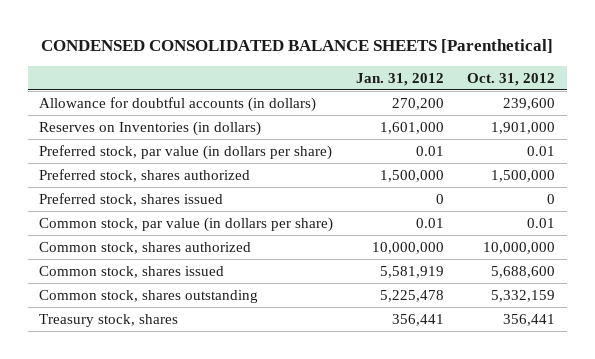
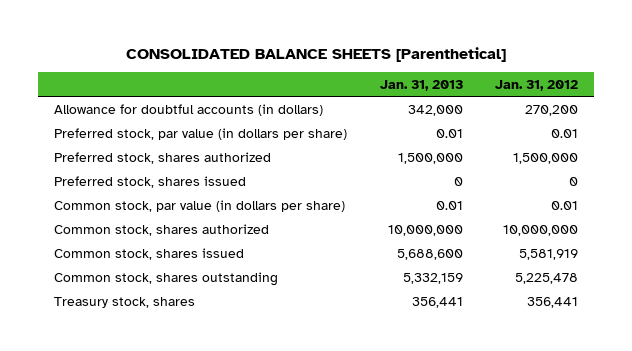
- CONDENSED CONSOLIDATED BALANCE SHEETS [Parenthetical]
+ CONSOLIDATED BALANCE SHEETS [Parenthetical]
- | Jan. 31, 2012 | Oct. 31, 2012
+ | Jan. 31, 2013 | Jan. 31, 2012
- Reserves on Inventories (in dollars) | 1,601,000 | 1,901,000

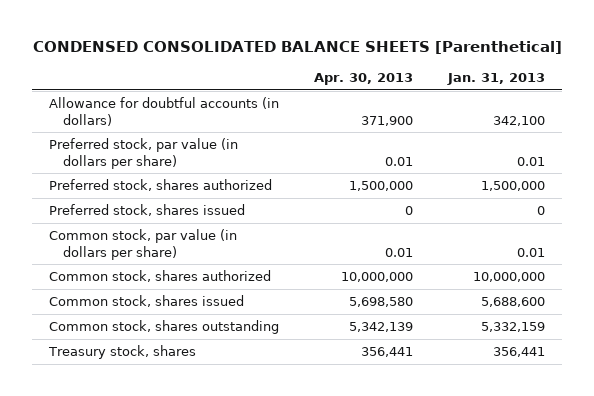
- CONSOLIDATED BALANCE SHEETS [Parenthetical]
+ CONDENSED CONSOLIDATED BALANCE SHEETS [Parenthetical]
- | Jan. 31, 2013 | Jan. 31, 2012
+ | Apr. 30, 2013 | Jan. 31, 2013
- Allowance for doubtful accounts (in dollars) | 342,000 | 270,200
+ Allowance for doubtful accounts (in dollars) | 371,900 | 342,100

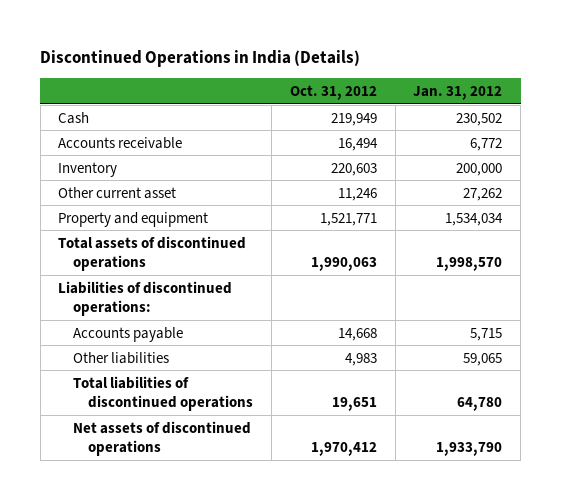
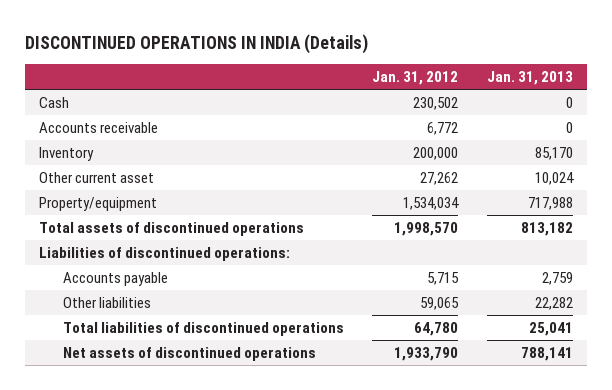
- Discontinued Operations in India (Details)
+ DISCONTINUED OPERATIONS IN INDIA (Details)
- | Oct. 31, 2012 | Jan. 31, 2012
+ | Jan. 31, 2012 | Jan. 31, 2013
- Property and equipment | 1,521,771 | 1,534,034
+ Property/equipment | 1,534,034 | 717,988

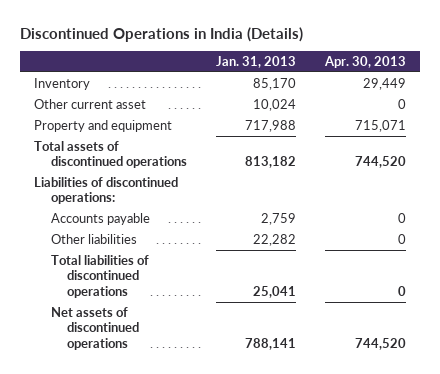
- DISCONTINUED OPERATIONS IN INDIA (Details)
+ Discontinued Operations in India (Details)
- | Jan. 31, 2012 | Jan. 31, 2013
+ | Jan. 31, 2013 | Apr. 30, 2013
- Cash | 230,502 | 0
- Accounts receivable | 6,772 | 0
- Property/equipment | 1,534,034 | 717,988
+ Property and equipment | 717,988 | 715,071

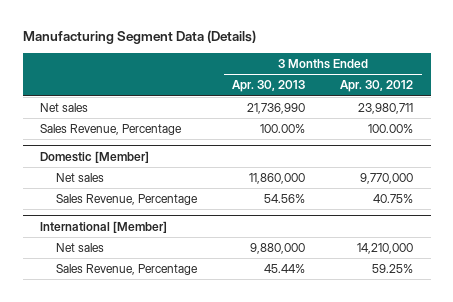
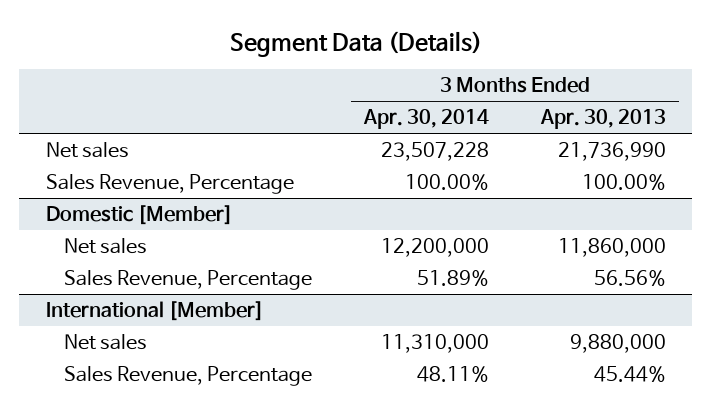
- Manufacturing Segment Data (Details)
+ Segment Data (Details)
- | 3 Months Ended Apr. 30, 2013 | 3 Months Ended Apr. 30, 2012
+ | 3 Months Ended Apr. 30, 2014 | 3 Months Ended Apr. 30, 2013
@ Domestic [Member]
- Sales Revenue, Percentage | 54.56% | 40.75%
+ Sales Revenue, Percentage | 51.89% | 56.56%

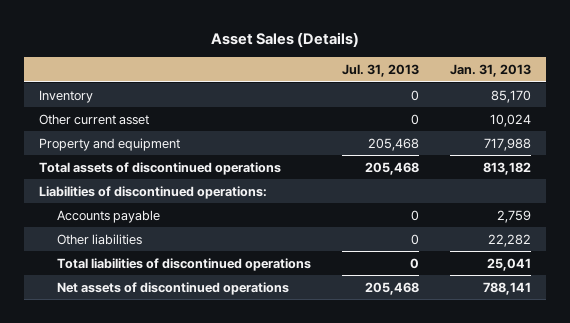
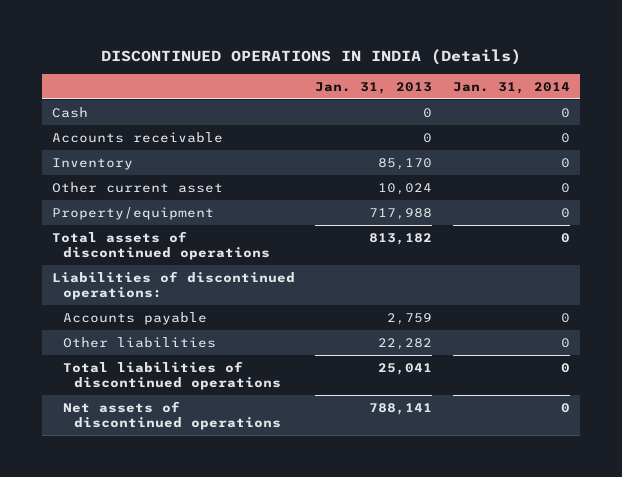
- Asset Sales (Details)
+ DISCONTINUED OPERATIONS IN INDIA (Details)
- | Jul. 31, 2013 | Jan. 31, 2013
+ | Jan. 31, 2013 | Jan. 31, 2014
+ Cash | 0 | 0
+ Accounts receivable | 0 | 0
- Property and equipment | 205,468 | 717,988
+ Property/equipment | 717,988 | 0

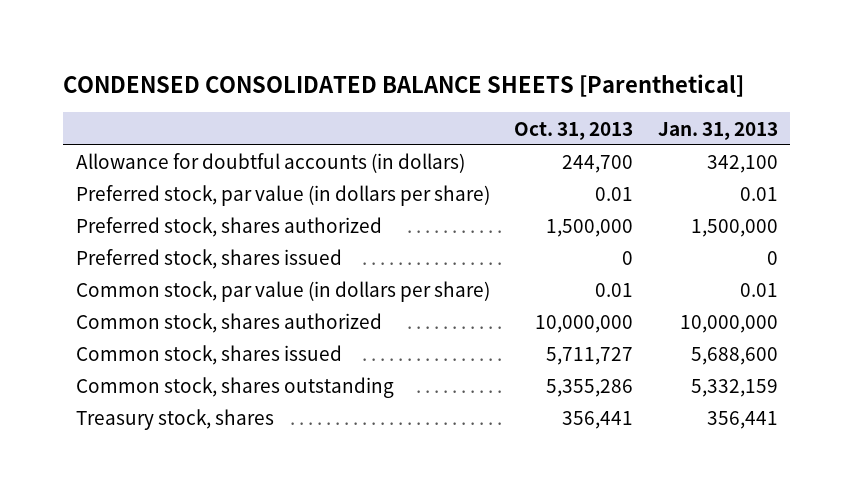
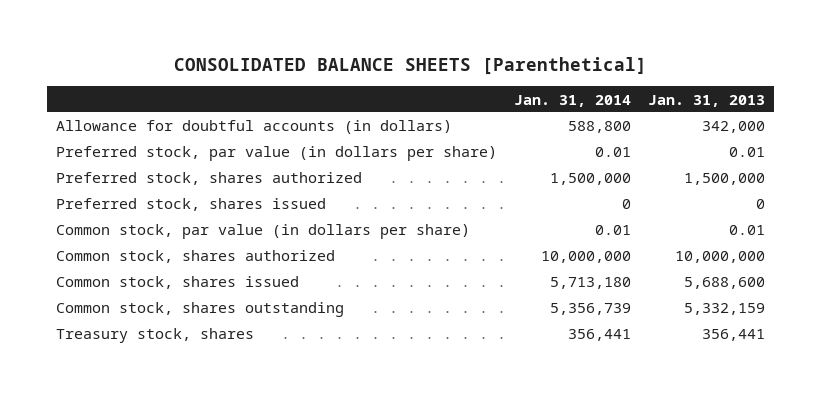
- CONDENSED CONSOLIDATED BALANCE SHEETS [Parenthetical]
+ CONSOLIDATED BALANCE SHEETS [Parenthetical]
- | Oct. 31, 2013 | Jan. 31, 2013
+ | Jan. 31, 2014 | Jan. 31, 2013
- Allowance for doubtful accounts (in dollars) | 244,700 | 342,100
+ Allowance for doubtful accounts (in dollars) | 588,800 | 342,000

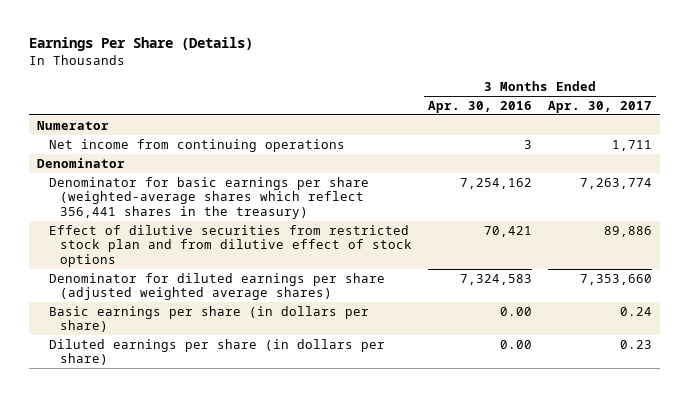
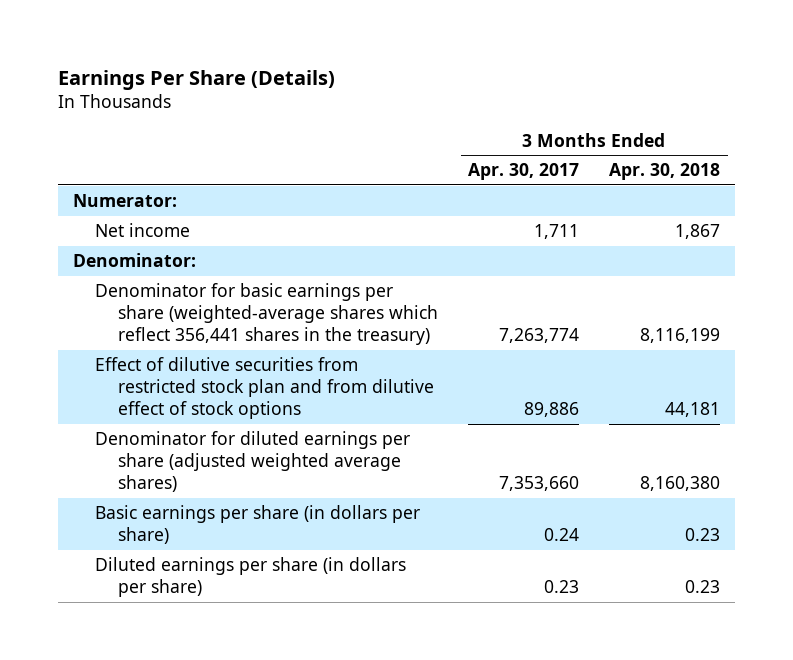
- | 3 Months Ended Apr. 30, 2016 | 3 Months Ended Apr. 30, 2017
+ | 3 Months Ended Apr. 30, 2017 | 3 Months Ended Apr. 30, 2018
- Numerator
- Net income from continuing operations | 3 | 1,711
- Denominator
+ Numerator:
+ Net income | 1,711 | 1,867
+ Denominator:

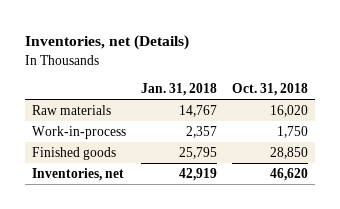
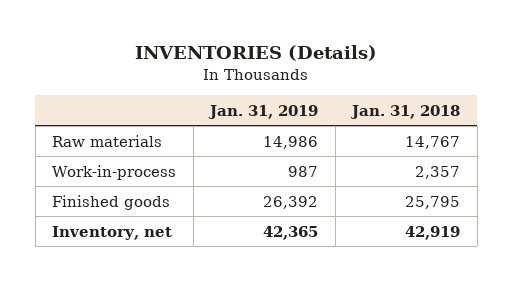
- Inventories, net (Details)
+ INVENTORIES (Details)
- | Jan. 31, 2018 | Oct. 31, 2018
+ | Jan. 31, 2019 | Jan. 31, 2018
- Inventories, net | 42,919 | 46,620
+ Inventory, net | 42,365 | 42,919

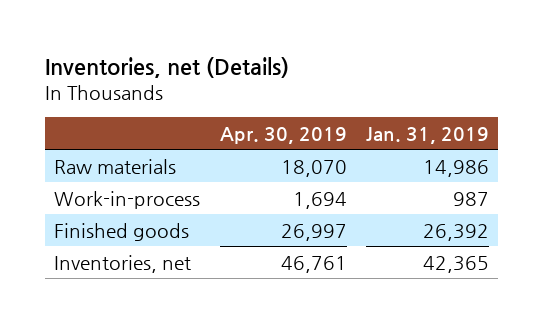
- INVENTORIES (Details)
+ Inventories, net (Details)
- | Jan. 31, 2019 | Jan. 31, 2018
+ | Apr. 30, 2019 | Jan. 31, 2019
- Inventory, net | 42,365 | 42,919
+ Inventories, net | 46,761 | 42,365

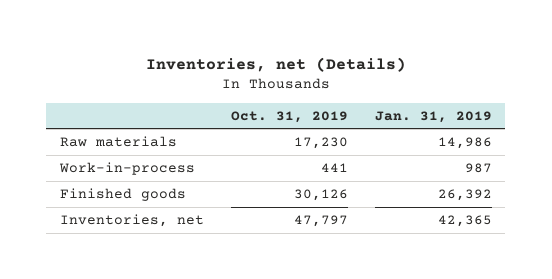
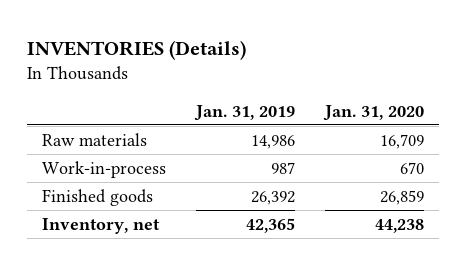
- Inventories, net (Details)
+ INVENTORIES (Details)
- | Oct. 31, 2019 | Jan. 31, 2019
+ | Jan. 31, 2019 | Jan. 31, 2020
- Inventories, net | 47,797 | 42,365
+ Inventory, net | 42,365 | 44,238

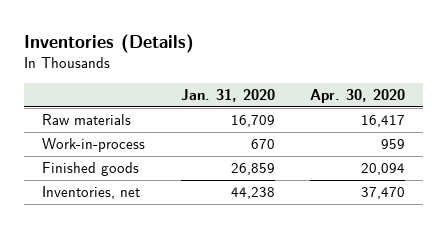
- INVENTORIES (Details)
+ Inventories (Details)
- | Jan. 31, 2019 | Jan. 31, 2020
+ | Jan. 31, 2020 | Apr. 30, 2020
- Inventory, net | 42,365 | 44,238
+ Inventories, net | 44,238 | 37,470

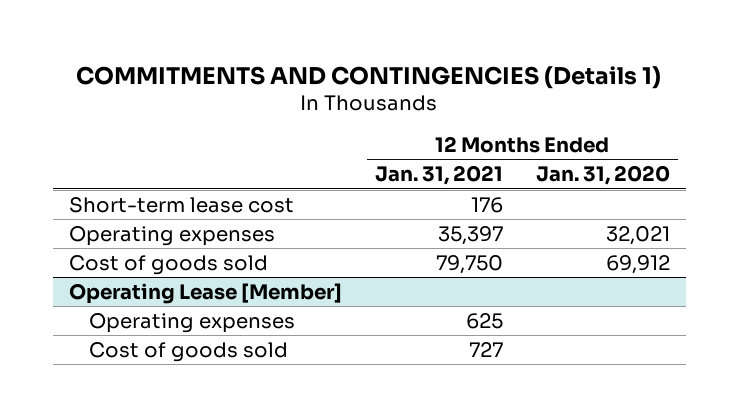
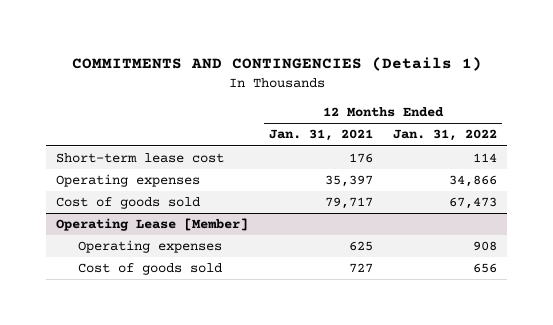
- | 12 Months Ended Jan. 31, 2021 | 12 Months Ended Jan. 31, 2020
+ | 12 Months Ended Jan. 31, 2021 | 12 Months Ended Jan. 31, 2022
- Cost of goods sold | 79,750 | 69,912
+ Cost of goods sold | 79,717 | 67,473

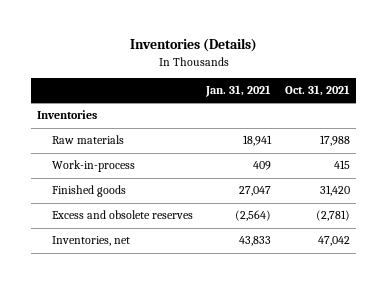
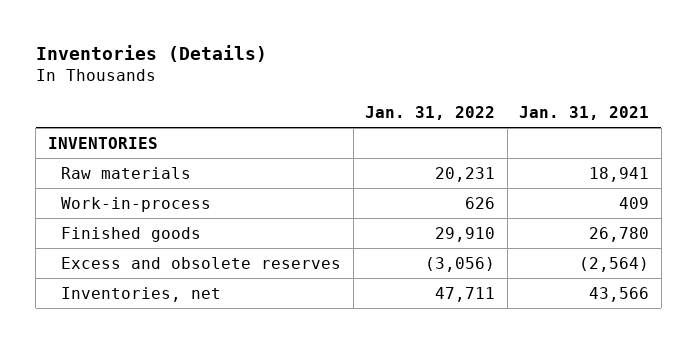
- | Jan. 31, 2021 | Oct. 31, 2021
+ | Jan. 31, 2022 | Jan. 31, 2021
- Inventories
+ INVENTORIES
- Finished goods | 27,047 | 31,420
+ Finished goods | 29,910 | 26,780
- Inventories, net | 43,833 | 47,042
+ Inventories, net | 47,711 | 43,566

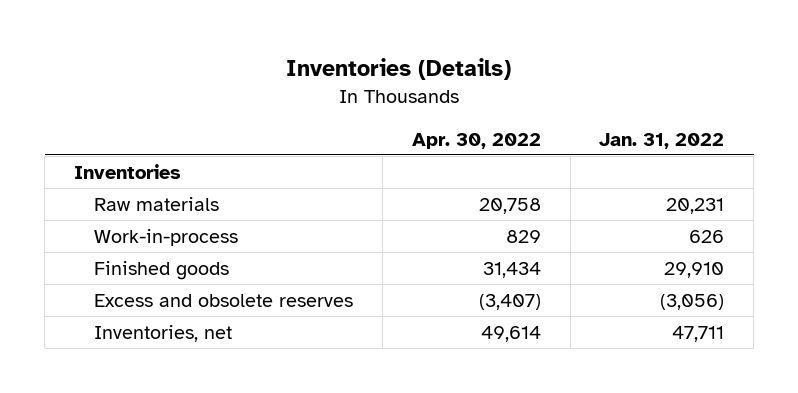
- | Jan. 31, 2022 | Jan. 31, 2021
+ | Apr. 30, 2022 | Jan. 31, 2022
- INVENTORIES
+ Inventories

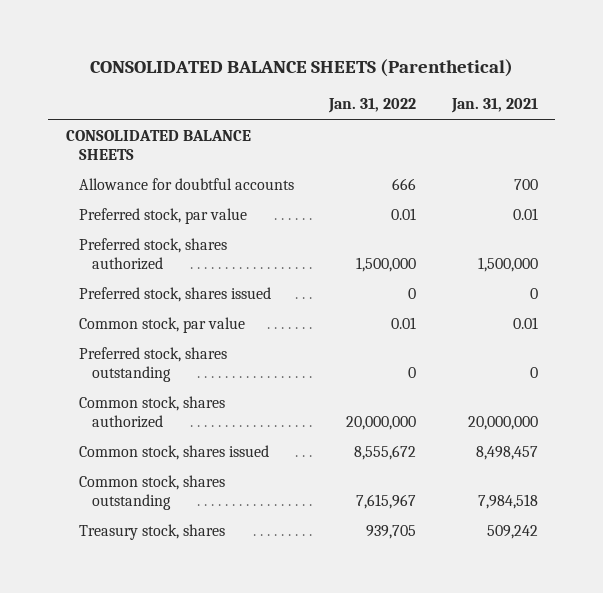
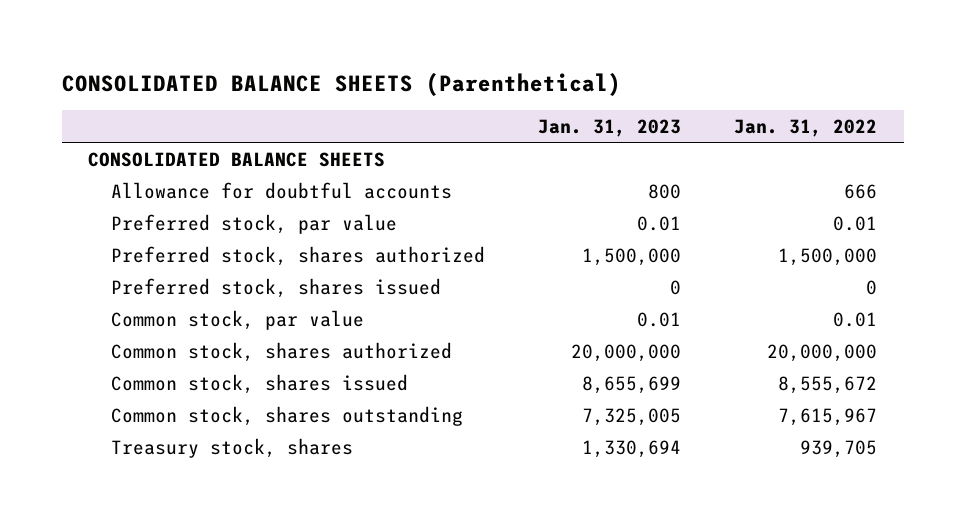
- | Jan. 31, 2022 | Jan. 31, 2021
+ | Jan. 31, 2023 | Jan. 31, 2022
- Preferred stock, shares outstanding | 0 | 0

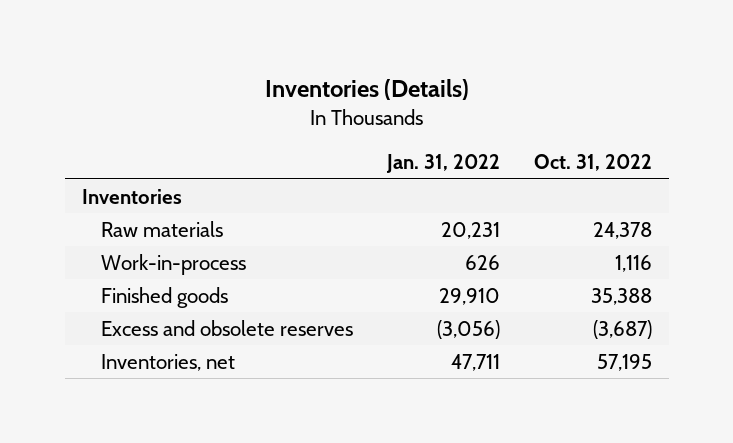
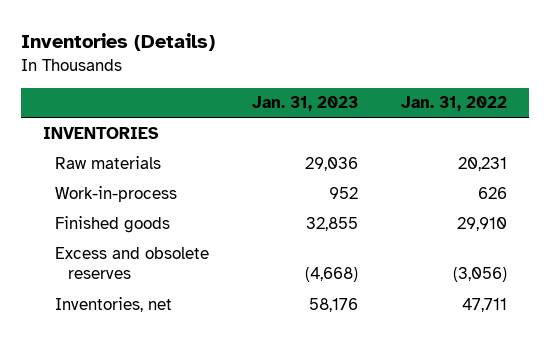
- | Jan. 31, 2022 | Oct. 31, 2022
+ | Jan. 31, 2023 | Jan. 31, 2022
- Inventories
+ INVENTORIES

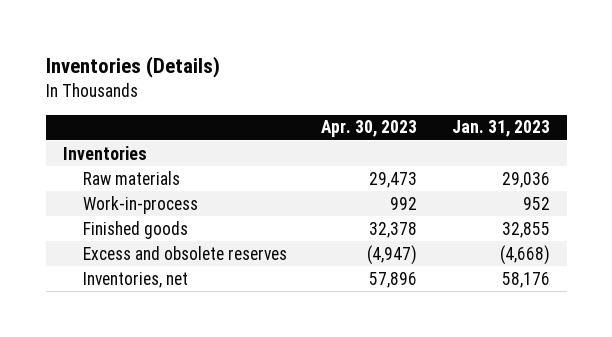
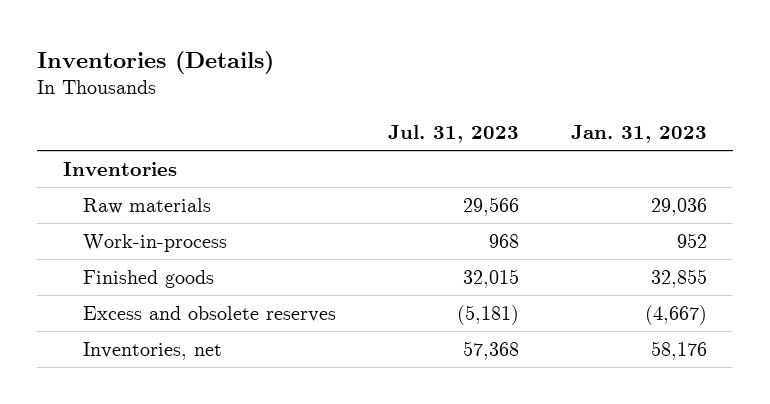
- | Apr. 30, 2023 | Jan. 31, 2023
+ | Jul. 31, 2023 | Jan. 31, 2023
- Excess and obsolete reserves | (4,947) | (4,668)
+ Excess and obsolete reserves | (5,181) | (4,667)

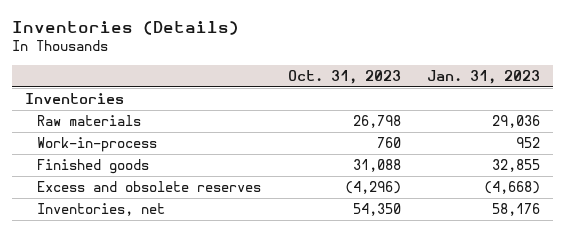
- | Jul. 31, 2023 | Jan. 31, 2023
+ | Oct. 31, 2023 | Jan. 31, 2023
- Excess and obsolete reserves | (5,181) | (4,667)
+ Excess and obsolete reserves | (4,296) | (4,668)

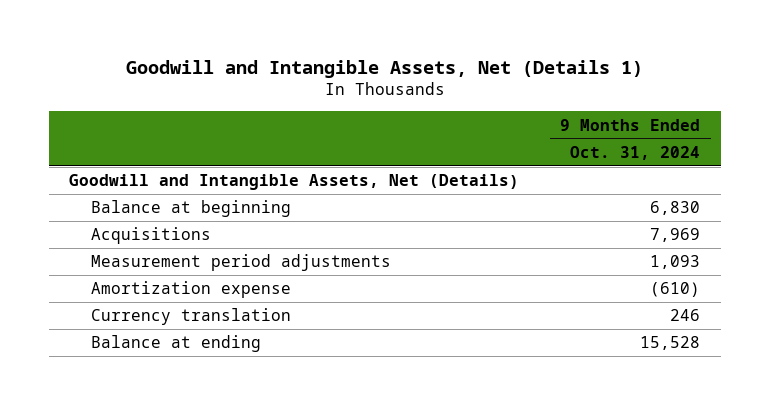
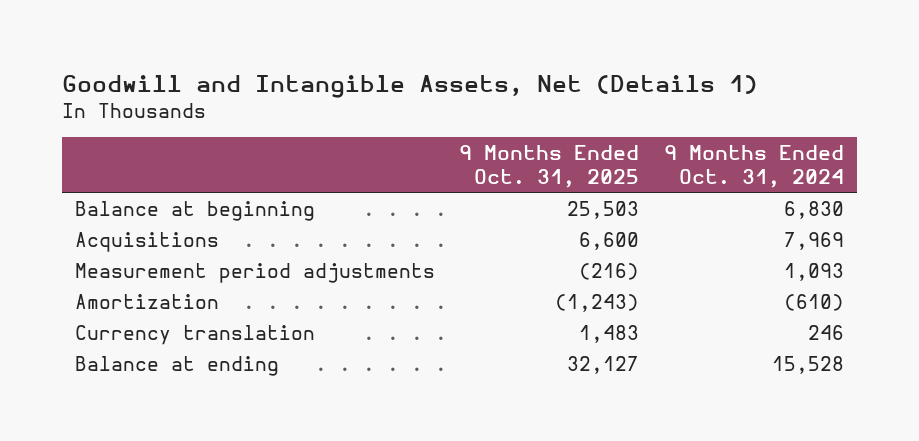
- | 9 Months Ended Oct. 31, 2024
+ | 9 Months Ended Oct. 31, 2025 | 9 Months Ended Oct. 31, 2024
- Goodwill and Intangible Assets, Net (Details)
- Amortization expense | (610)
+ Amortization | (1,243) | (610)

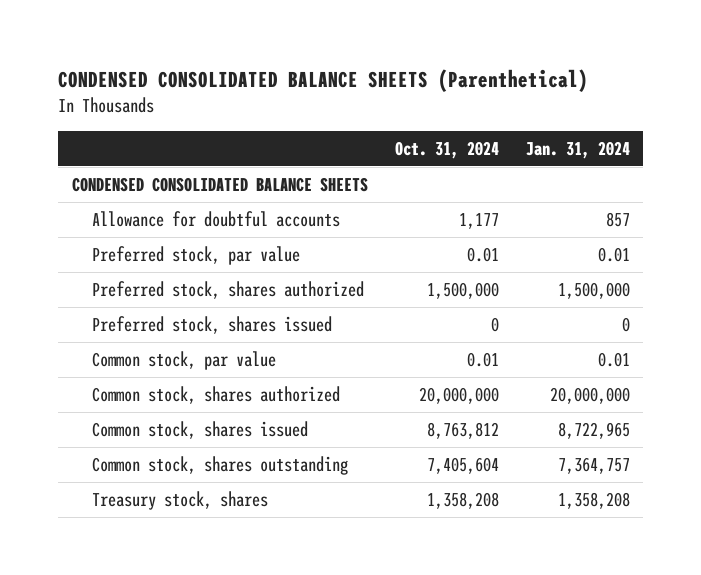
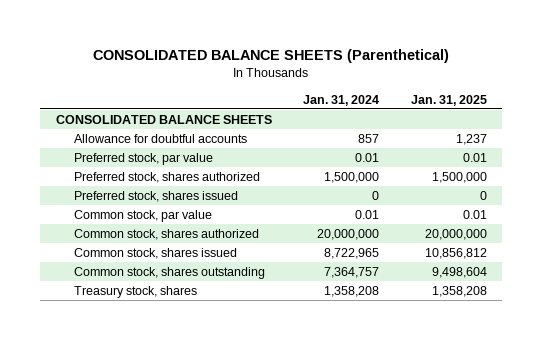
- CONDENSED CONSOLIDATED BALANCE SHEETS (Parenthetical)
+ CONSOLIDATED BALANCE SHEETS (Parenthetical)
- | Oct. 31, 2024 | Jan. 31, 2024
+ | Jan. 31, 2024 | Jan. 31, 2025
- CONDENSED CONSOLIDATED BALANCE SHEETS
+ CONSOLIDATED BALANCE SHEETS

